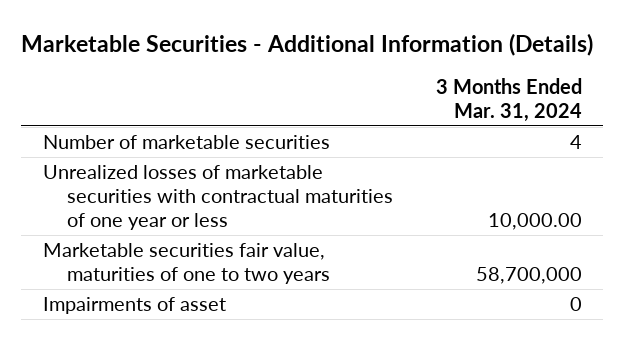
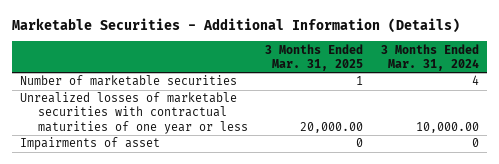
- | 3 Months Ended Mar. 31, 2024
+ | 3 Months Ended Mar. 31, 2025 | 3 Months Ended Mar. 31, 2024
- Marketable securities fair value, maturities of one to two years | 58,700,000

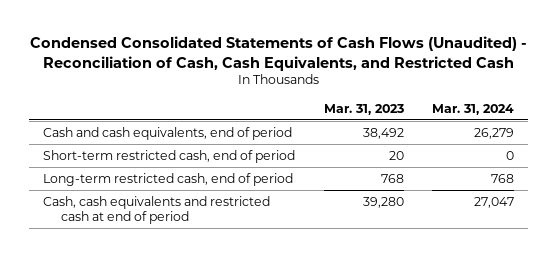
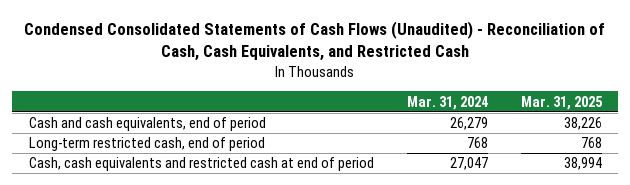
- | Mar. 31, 2023 | Mar. 31, 2024
+ | Mar. 31, 2024 | Mar. 31, 2025
- Short-term restricted cash, end of period | 20 | 0

